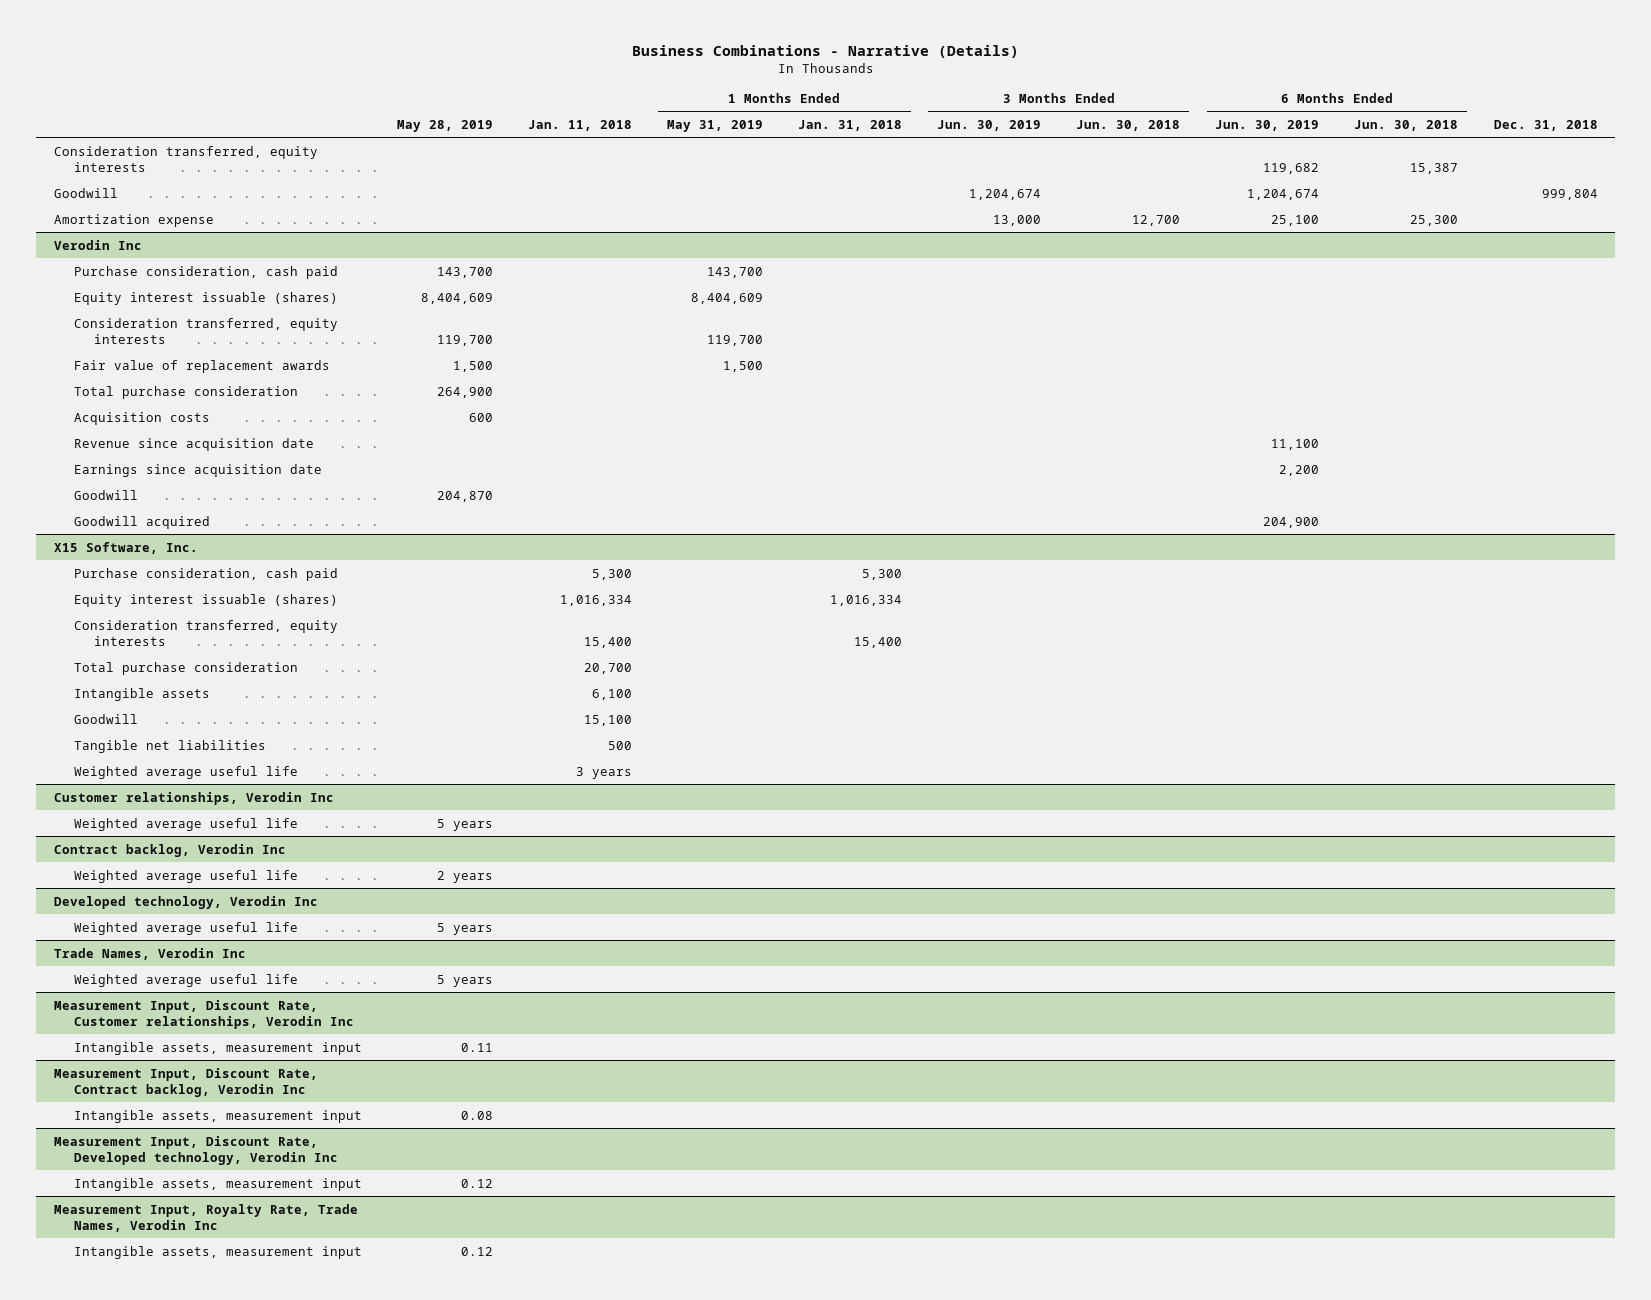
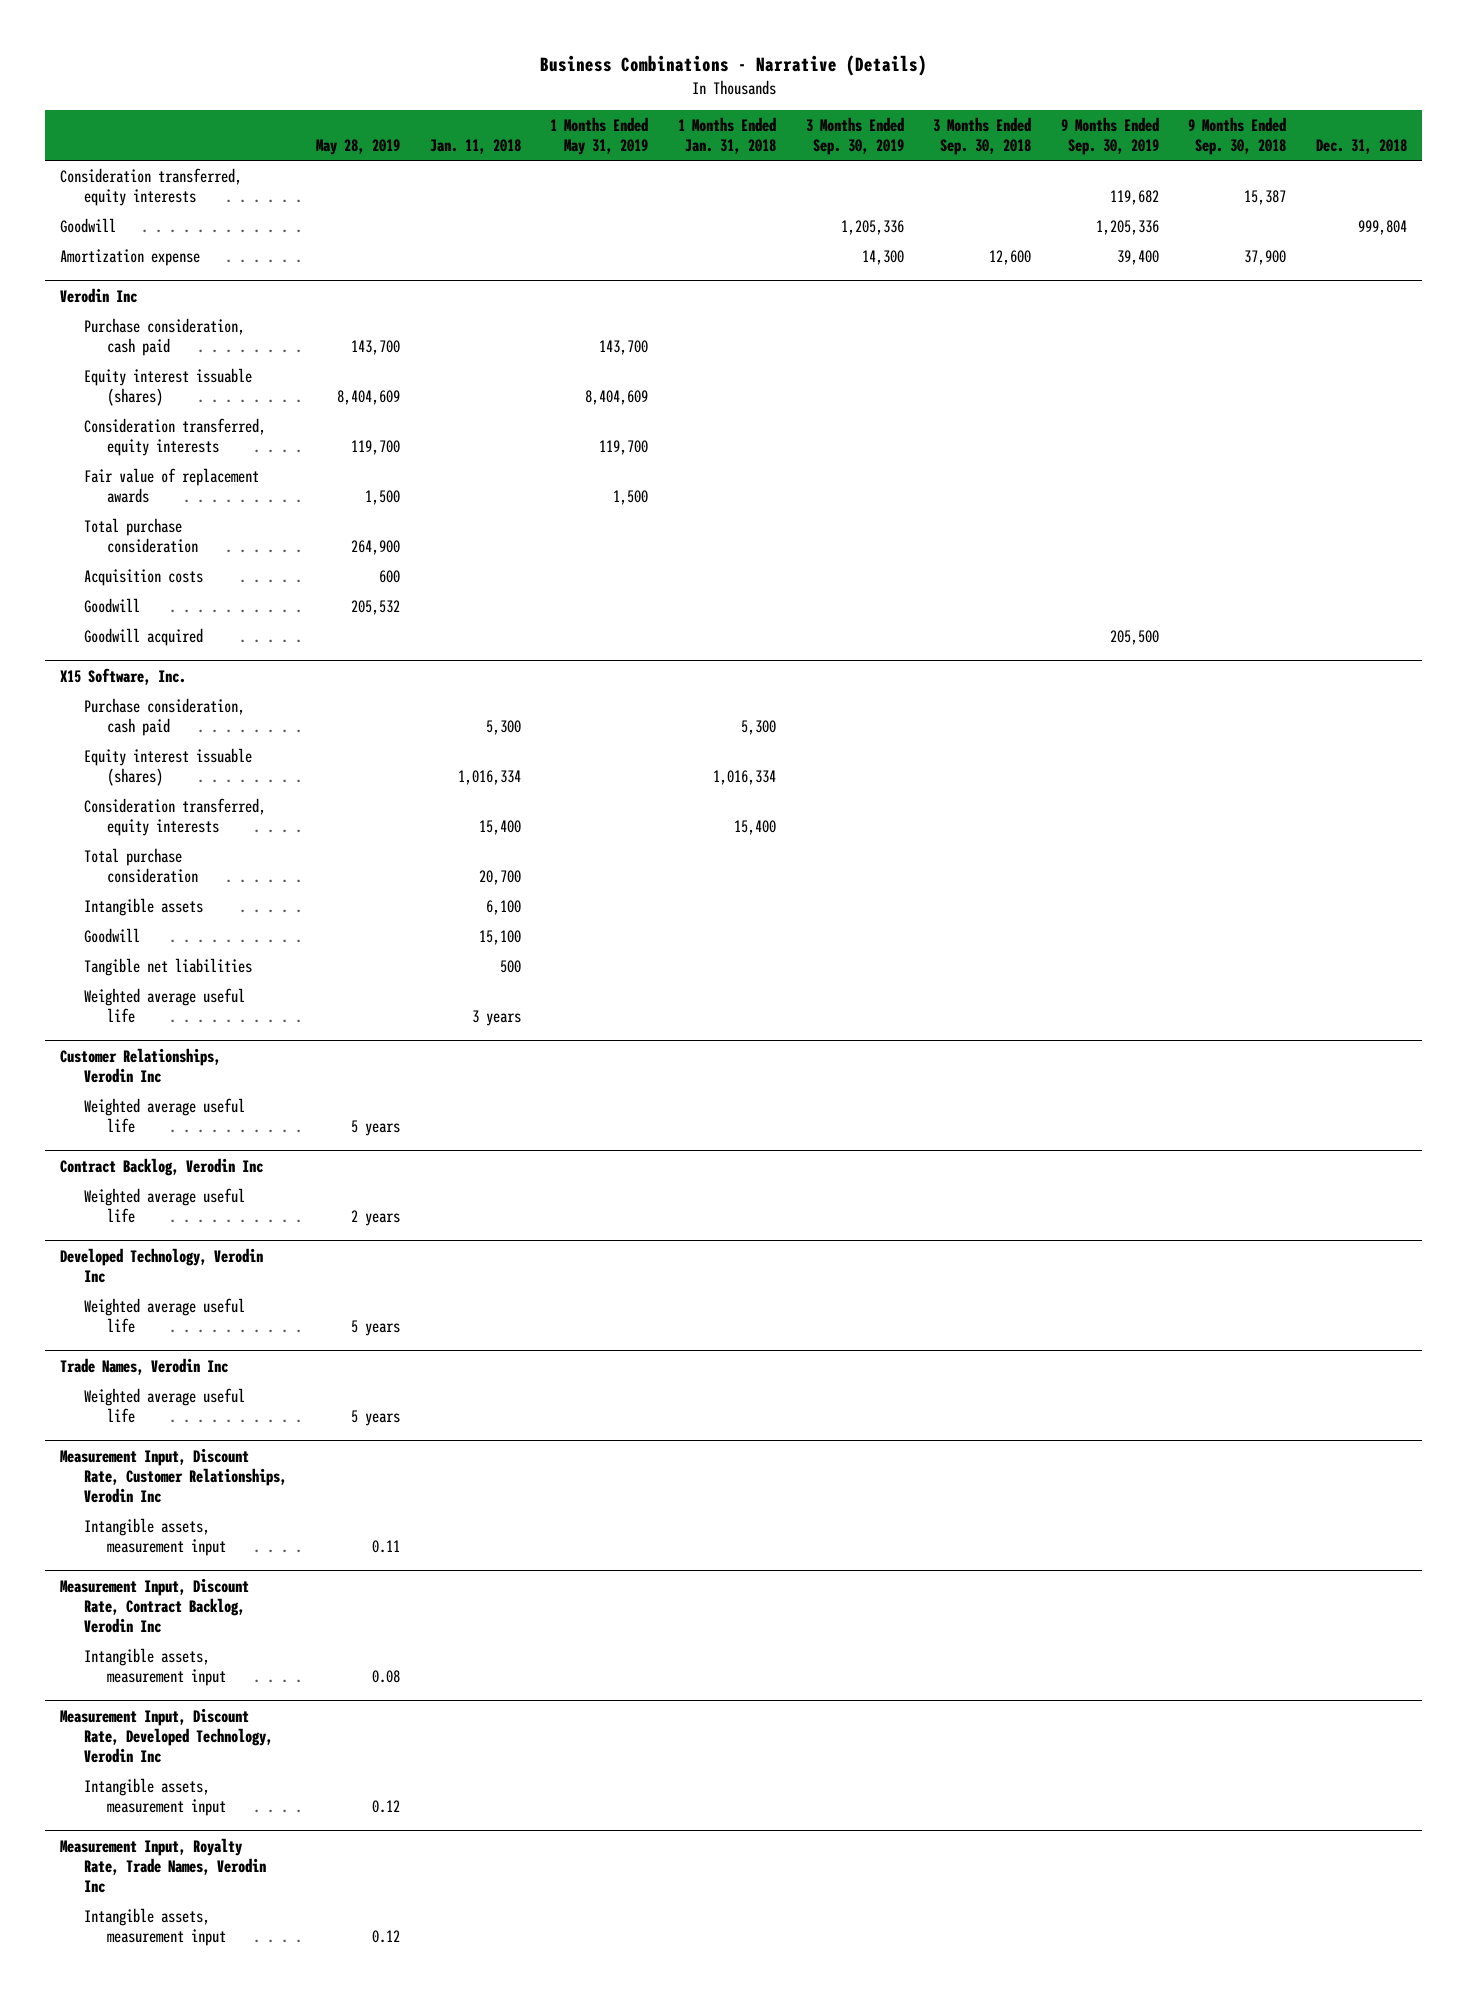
- | May 28, 2019 | Jan. 11, 2018 | 1 Months Ended May 31, 2019 | 1 Months Ended Jan. 31, 2018 | 3 Months Ended Jun. 30, 2019 | 3 Months Ended Jun. 30, 2018 | 6 Months Ended Jun. 30, 2019 | 6 Months Ended Jun. 30, 2018 | Dec. 31, 2018
+ | May 28, 2019 | Jan. 11, 2018 | 1 Months Ended May 31, 2019 | 1 Months Ended Jan. 31, 2018 | 3 Months Ended Sep. 30, 2019 | 3 Months Ended Sep. 30, 2018 | 9 Months Ended Sep. 30, 2019 | 9 Months Ended Sep. 30, 2018 | Dec. 31, 2018
@ Verodin Inc
- Revenue since acquisition date | | | | | | | 11,100 | |
- Earnings since acquisition date | | | | | | | 2,200 | |
- Goodwill | 204,870 | | | | | | | |
+ Goodwill | 205,532 | | | | | | | |
- Customer relationships, Verodin Inc
+ Customer Relationships, Verodin Inc
- Contract backlog, Verodin Inc
+ Contract Backlog, Verodin Inc
- Developed technology, Verodin Inc
+ Developed Technology, Verodin Inc
- Measurement Input, Discount Rate, Customer relationships, Verodin Inc
+ Measurement Input, Discount Rate, Customer Relationships, Verodin Inc
- Measurement Input, Discount Rate, Contract backlog, Verodin Inc
+ Measurement Input, Discount Rate, Contract Backlog, Verodin Inc
- Measurement Input, Discount Rate, Developed technology, Verodin Inc
+ Measurement Input, Discount Rate, Developed Technology, Verodin Inc

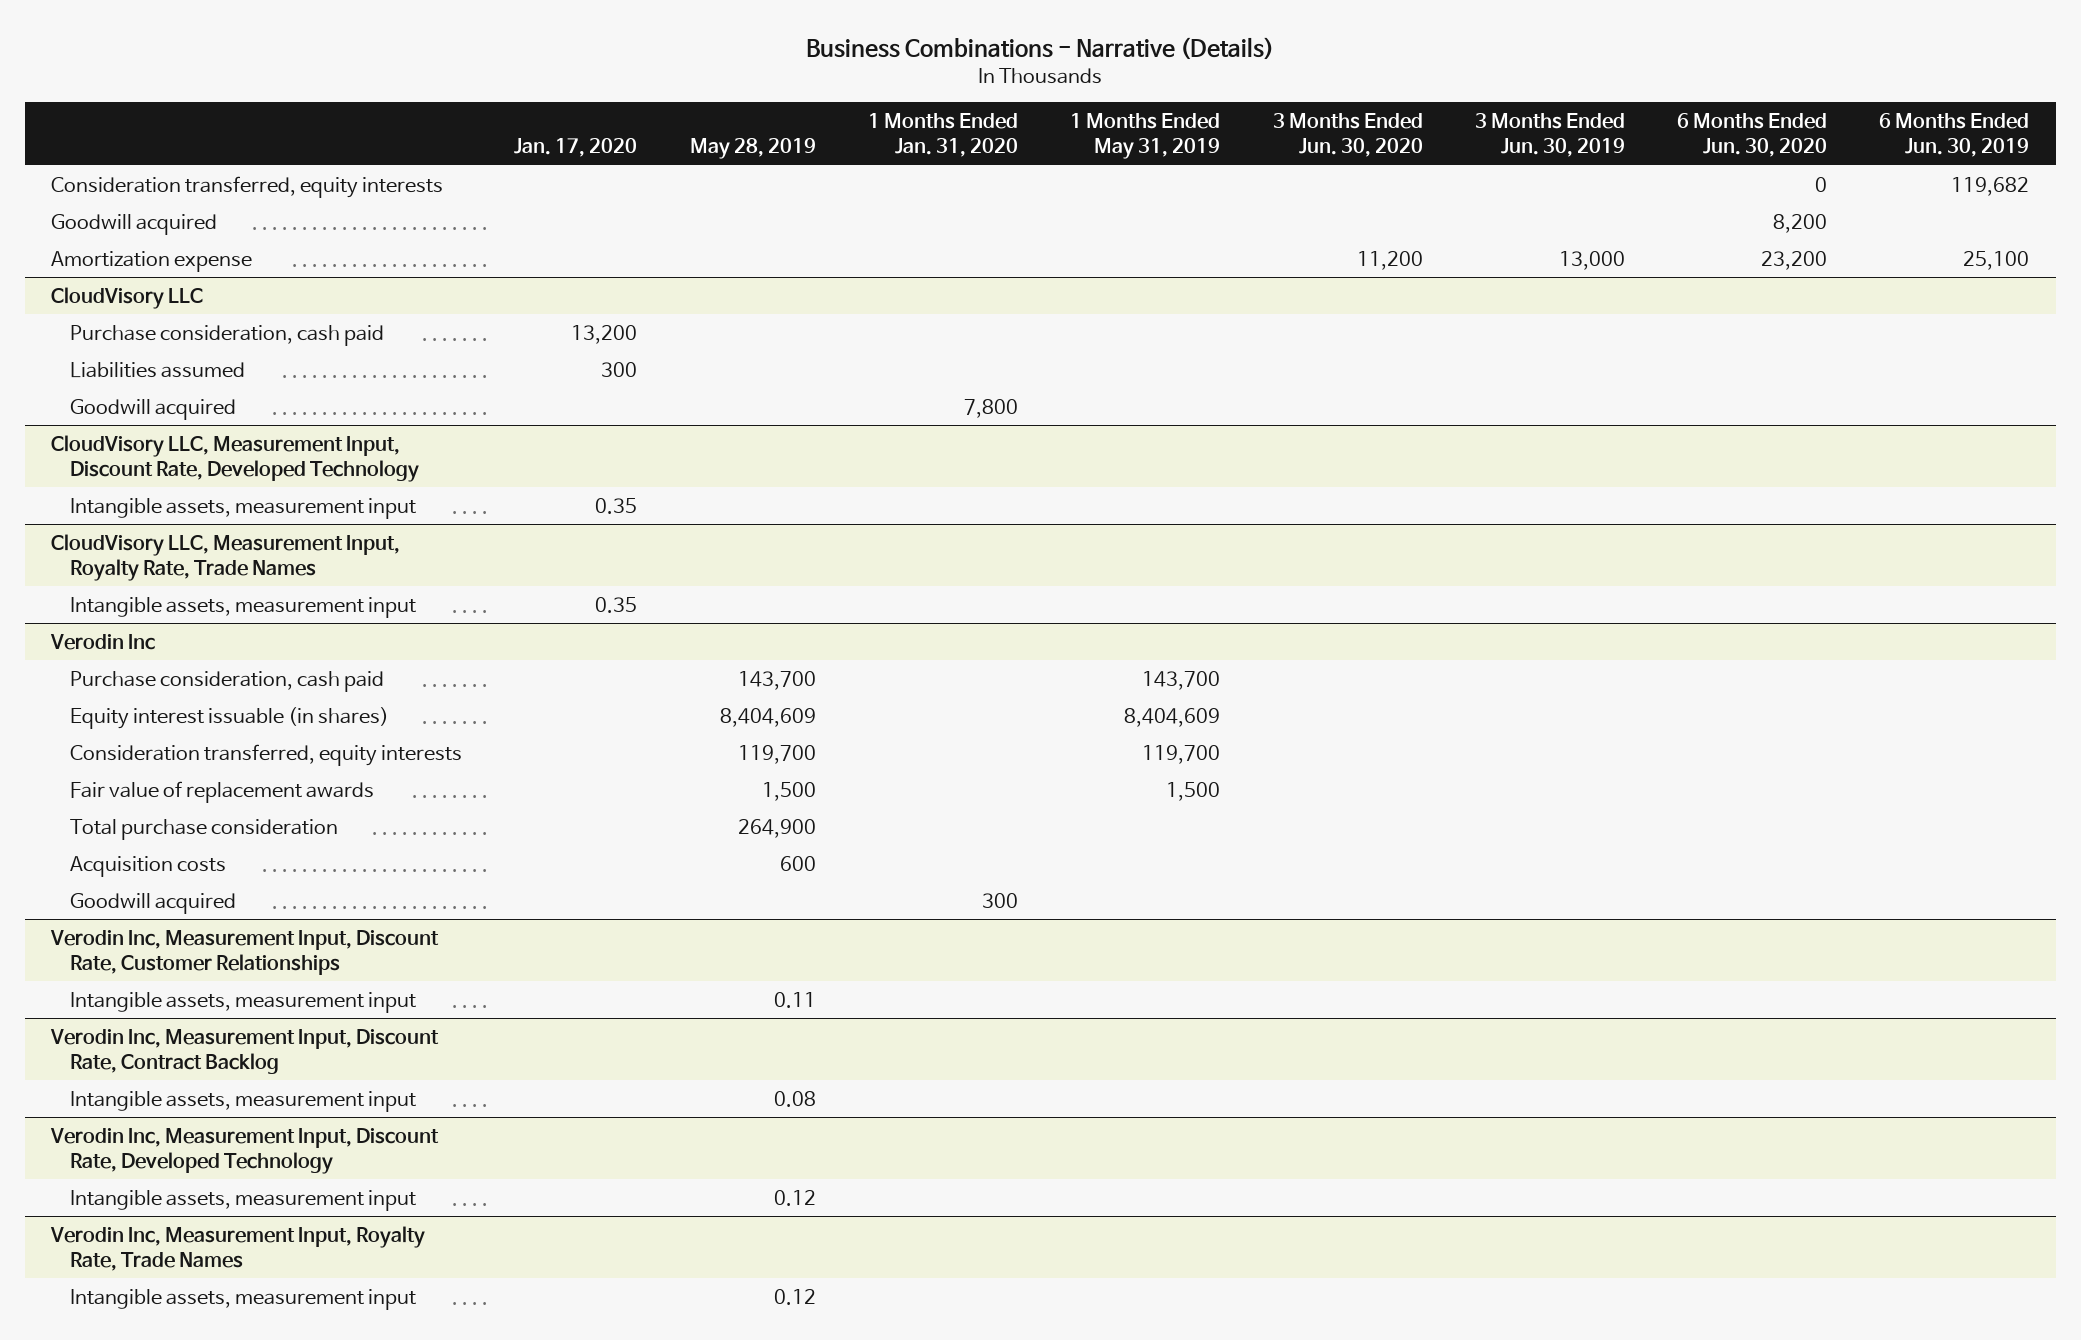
- | May 28, 2019 | Jan. 11, 2018 | 1 Months Ended May 31, 2019 | 1 Months Ended Jan. 31, 2018 | 3 Months Ended Sep. 30, 2019 | 3 Months Ended Sep. 30, 2018 | 9 Months Ended Sep. 30, 2019 | 9 Months Ended Sep. 30, 2018 | Dec. 31, 2018
+ | Jan. 17, 2020 | May 28, 2019 | 1 Months Ended Jan. 31, 2020 | 1 Months Ended May 31, 2019 | 3 Months Ended Jun. 30, 2020 | 3 Months Ended Jun. 30, 2019 | 6 Months Ended Jun. 30, 2020 | 6 Months Ended Jun. 30, 2019
- Goodwill | | | | | 1,205,336 | | 1,205,336 | | 999,804
+ Goodwill acquired | | | | | | | 8,200 |
+ CloudVisory LLC
+ Purchase consideration, cash paid | 13,200 | | | | | | |
+ Liabilities assumed | 300 | | | | | | |
+ Goodwill acquired | | | 7,800 | | | | |
+ CloudVisory LLC, Measurement Input, Discount Rate, Developed Technology
+ Intangible assets, measurement input | 0.35 | | | | | | |
+ CloudVisory LLC, Measurement Input, Royalty Rate, Trade Names
+ Intangible assets, measurement input | 0.35 | | | | | | |
@ Verodin Inc
- Equity interest issuable (shares) | 8,404,609 | | 8,404,609 | | | | | |
+ Equity interest issuable (in shares) | | 8,404,609 | | 8,404,609 | | | |
- Goodwill | 205,532 | | | | | | | |
- X15 Software, Inc.
- Purchase consideration, cash paid | | 5,300 | | 5,300 | | | | |
- Equity interest issuable (shares) | | 1,016,334 | | 1,016,334 | | | | |
- Consideration transferred, equity interests | | 15,400 | | 15,400 | | | | |
- Total purchase consideration | | 20,700 | | | | | | |
- Intangible assets | | 6,100 | | | | | | |
- Goodwill | | 15,100 | | | | | | |
- Tangible net liabilities | | 500 | | | | | | |
- Weighted average useful life | | 3 years | | | | | | |
- Customer Relationships, Verodin Inc
- Weighted average useful life | 5 years | | | | | | | |
- Contract Backlog, Verodin Inc
- Weighted average useful life | 2 years | | | | | | | |
- Developed Technology, Verodin Inc
- Weighted average useful life | 5 years | | | | | | | |
- Trade Names, Verodin Inc
- Weighted average useful life | 5 years | | | | | | | |
- Measurement Input, Discount Rate, Customer Relationships, Verodin Inc
+ Verodin Inc, Measurement Input, Discount Rate, Customer Relationships
- Measurement Input, Discount Rate, Contract Backlog, Verodin Inc
+ Verodin Inc, Measurement Input, Discount Rate, Contract Backlog
- Measurement Input, Discount Rate, Developed Technology, Verodin Inc
+ Verodin Inc, Measurement Input, Discount Rate, Developed Technology
- Measurement Input, Royalty Rate, Trade Names, Verodin Inc
+ Verodin Inc, Measurement Input, Royalty Rate, Trade Names

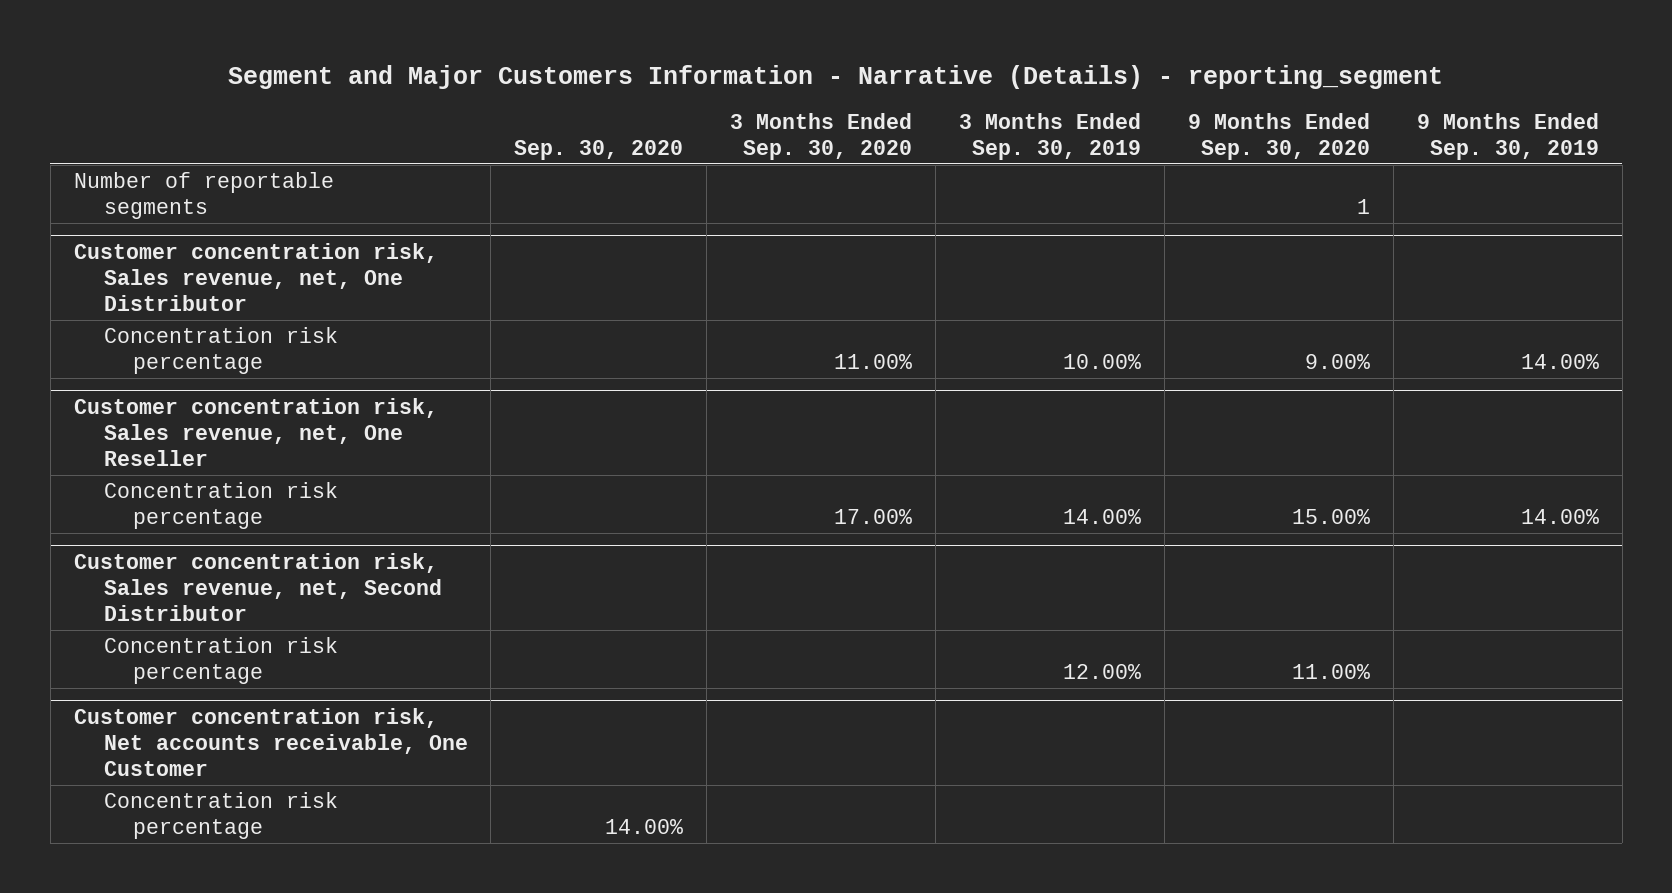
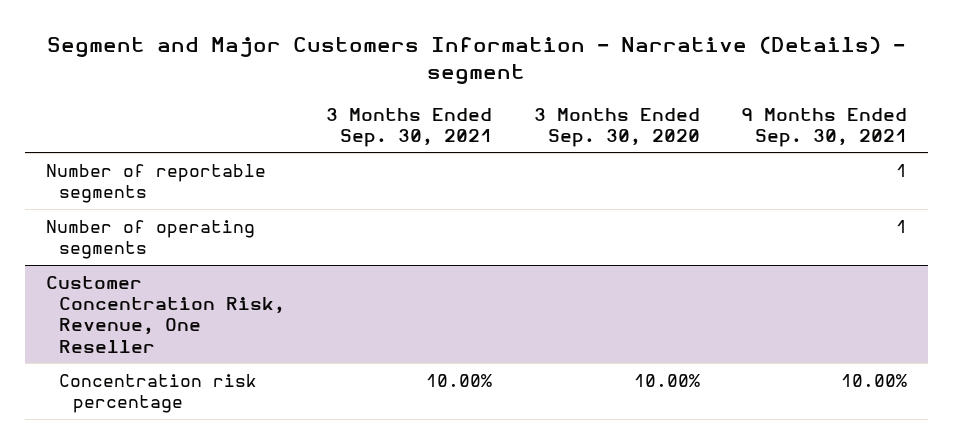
- Segment and Major Customers Information - Narrative (Details) - reporting_segment
+ Segment and Major Customers Information - Narrative (Details) - segment
- | Sep. 30, 2020 | 3 Months Ended Sep. 30, 2020 | 3 Months Ended Sep. 30, 2019 | 9 Months Ended Sep. 30, 2020 | 9 Months Ended Sep. 30, 2019
+ | 3 Months Ended Sep. 30, 2021 | 3 Months Ended Sep. 30, 2020 | 9 Months Ended Sep. 30, 2021
- Customer concentration risk, Sales revenue, net, One Distributor
- Concentration risk percentage | | 11.00% | 10.00% | 9.00% | 14.00%
- Customer concentration risk, Sales revenue, net, One Reseller
- Concentration risk percentage | | 17.00% | 14.00% | 15.00% | 14.00%
- Customer concentration risk, Sales revenue, net, Second Distributor
- Concentration risk percentage | | | 12.00% | 11.00% |
- Customer concentration risk, Net accounts receivable, One Customer
- Concentration risk percentage | 14.00% | | | |
+ Number of operating segments | | | 1
+ Customer Concentration Risk, Revenue, One Reseller
+ Concentration risk percentage | 10.00% | 10.00% | 10.00%

